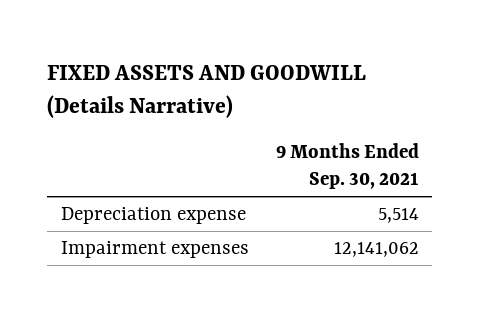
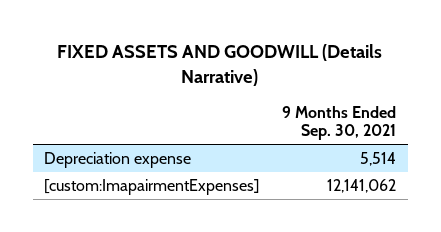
- Impairment expenses | 12,141,062
+ [custom:ImapairmentExpenses] | 12,141,062

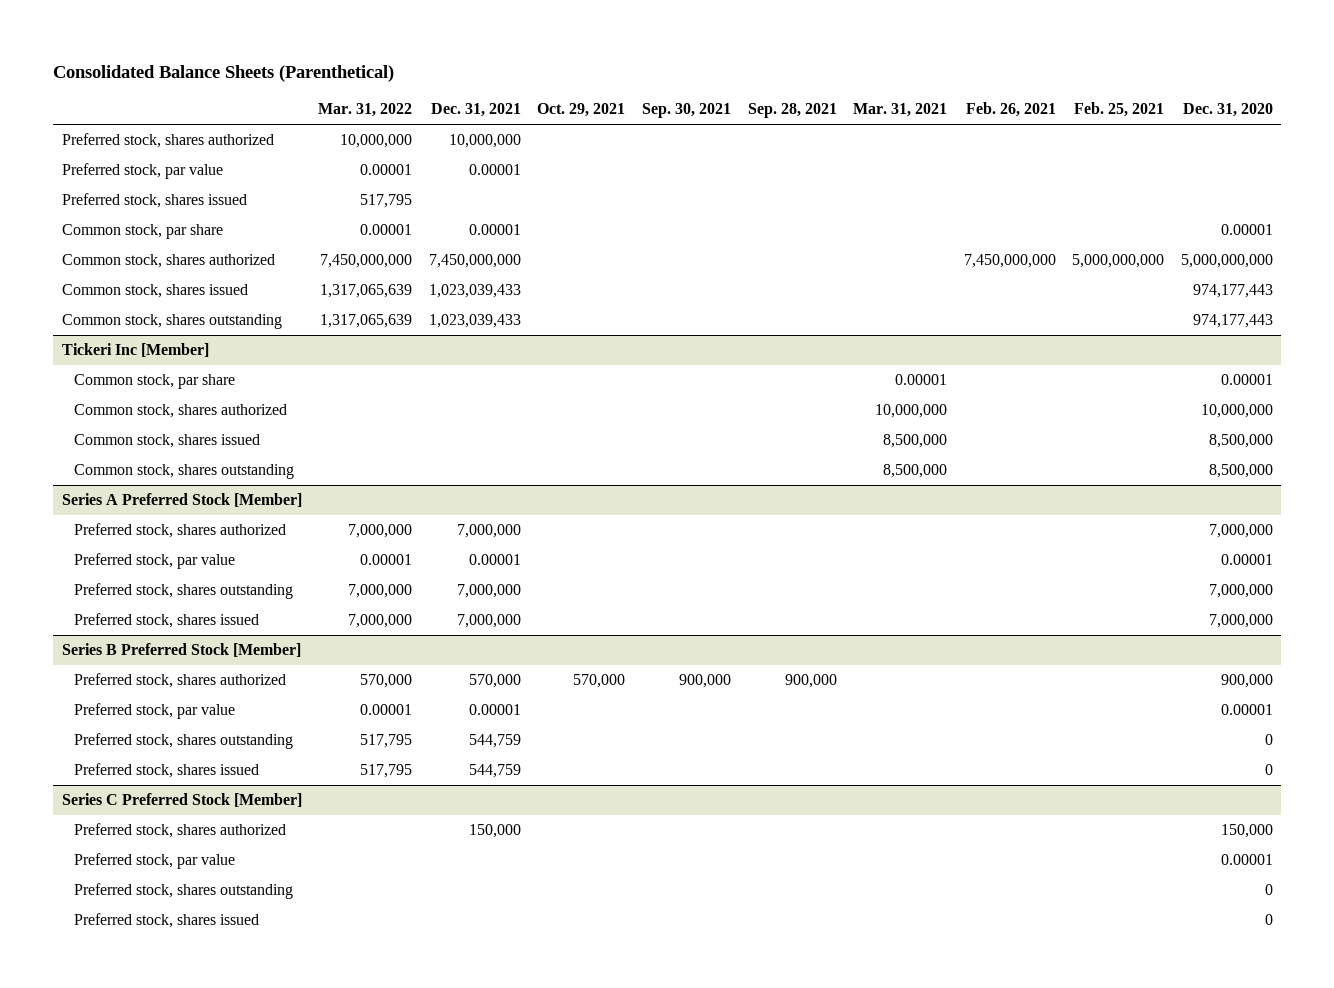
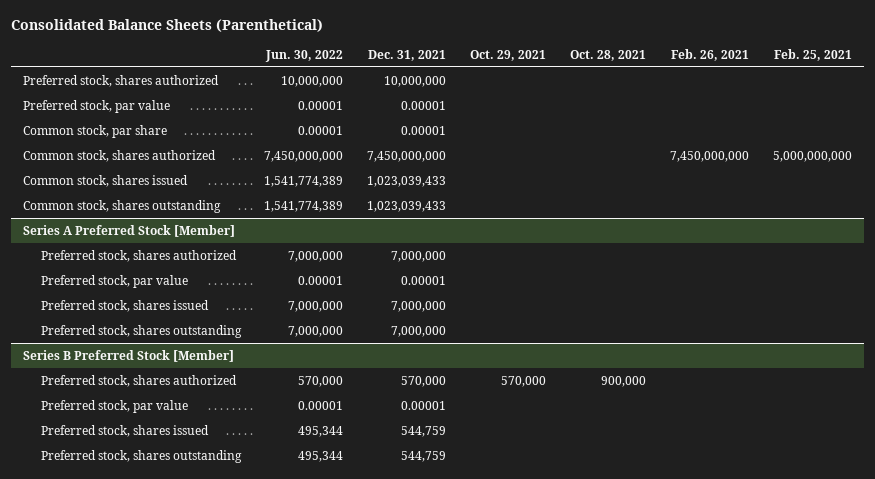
- | Mar. 31, 2022 | Dec. 31, 2021 | Oct. 29, 2021 | Sep. 30, 2021 | Sep. 28, 2021 | Mar. 31, 2021 | Feb. 26, 2021 | Feb. 25, 2021 | Dec. 31, 2020
+ | Jun. 30, 2022 | Dec. 31, 2021 | Oct. 29, 2021 | Oct. 28, 2021 | Feb. 26, 2021 | Feb. 25, 2021
- Preferred stock, shares issued | 517,795 | | | | | | | |
- Tickeri Inc [Member]
- Common stock, par share | | | | | | 0.00001 | | | 0.00001
- Common stock, shares authorized | | | | | | 10,000,000 | | | 10,000,000
- Common stock, shares issued | | | | | | 8,500,000 | | | 8,500,000
- Common stock, shares outstanding | | | | | | 8,500,000 | | | 8,500,000
@ Series A Preferred Stock [Member]
moved down: Preferred stock, shares outstanding | 7,000,000 | 7,000,000 | | | |
- Series C Preferred Stock [Member]
- Preferred stock, shares authorized | | 150,000 | | | | | | | 150,000
- Preferred stock, par value | | | | | | | | | 0.00001
- Preferred stock, shares outstanding | | | | | | | | | 0
- Preferred stock, shares issued | | | | | | | | | 0
@ Series B Preferred Stock [Member]
moved down: Preferred stock, shares outstanding | 495,344 | 544,759 | | | |

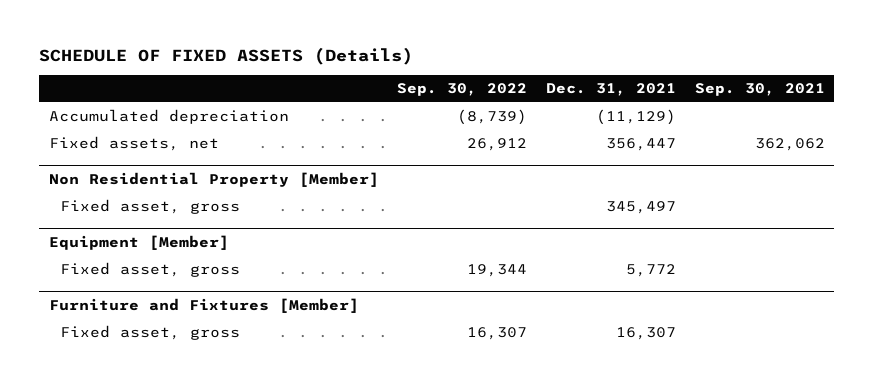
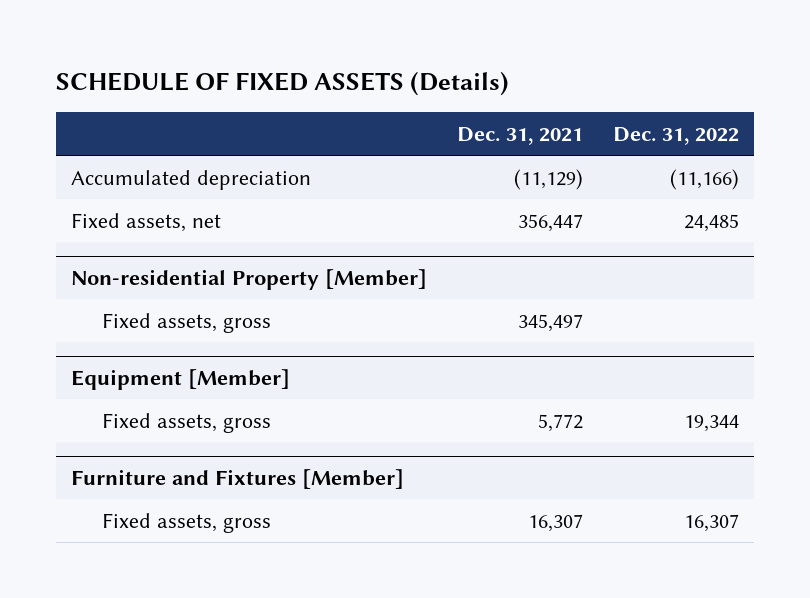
- | Sep. 30, 2022 | Dec. 31, 2021 | Sep. 30, 2021
+ | Dec. 31, 2021 | Dec. 31, 2022
- Non Residential Property [Member]
- Fixed asset, gross | | 345,497 |
+ Non-residential Property [Member]
+ Fixed assets, gross | 345,497 |
@ Equipment [Member]
- Fixed asset, gross | 19,344 | 5,772 |
+ Fixed assets, gross | 5,772 | 19,344
@ Furniture and Fixtures [Member]
- Fixed asset, gross | 16,307 | 16,307 |
+ Fixed assets, gross | 16,307 | 16,307

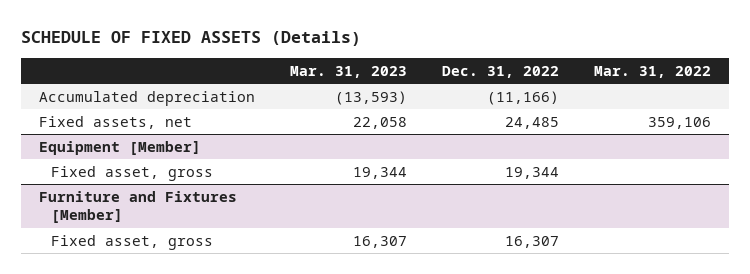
- | Dec. 31, 2021 | Dec. 31, 2022
+ | Mar. 31, 2023 | Dec. 31, 2022 | Mar. 31, 2022
- Non-residential Property [Member]
- Fixed assets, gross | 345,497 |
@ Equipment [Member]
- Fixed assets, gross | 5,772 | 19,344
+ Fixed asset, gross | 19,344 | 19,344 |
@ Furniture and Fixtures [Member]
- Fixed assets, gross | 16,307 | 16,307
+ Fixed asset, gross | 16,307 | 16,307 |

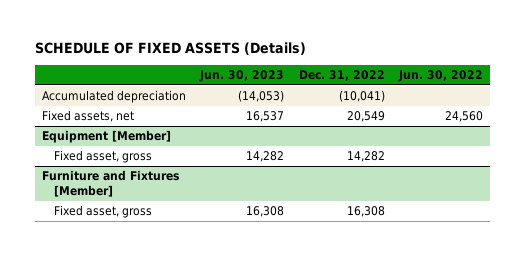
- | Mar. 31, 2023 | Dec. 31, 2022 | Mar. 31, 2022
+ | Jun. 30, 2023 | Dec. 31, 2022 | Jun. 30, 2022
- Accumulated depreciation | (13,593) | (11,166) |
- Fixed assets, net | 22,058 | 24,485 | 359,106
+ Accumulated depreciation | (14,053) | (10,041) |
+ Fixed assets, net | 16,537 | 20,549 | 24,560
@ Equipment [Member]
- Fixed asset, gross | 19,344 | 19,344 |
+ Fixed asset, gross | 14,282 | 14,282 |
@ Furniture and Fixtures [Member]
- Fixed asset, gross | 16,307 | 16,307 |
+ Fixed asset, gross | 16,308 | 16,308 |

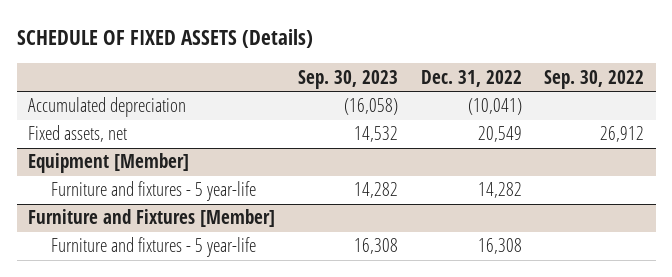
- | Jun. 30, 2023 | Dec. 31, 2022 | Jun. 30, 2022
+ | Sep. 30, 2023 | Dec. 31, 2022 | Sep. 30, 2022
@ Equipment [Member]
- Fixed asset, gross | 14,282 | 14,282 |
+ Furniture and fixtures - 5 year-life | 14,282 | 14,282 |
@ Furniture and Fixtures [Member]
- Fixed asset, gross | 16,308 | 16,308 |
+ Furniture and fixtures - 5 year-life | 16,308 | 16,308 |

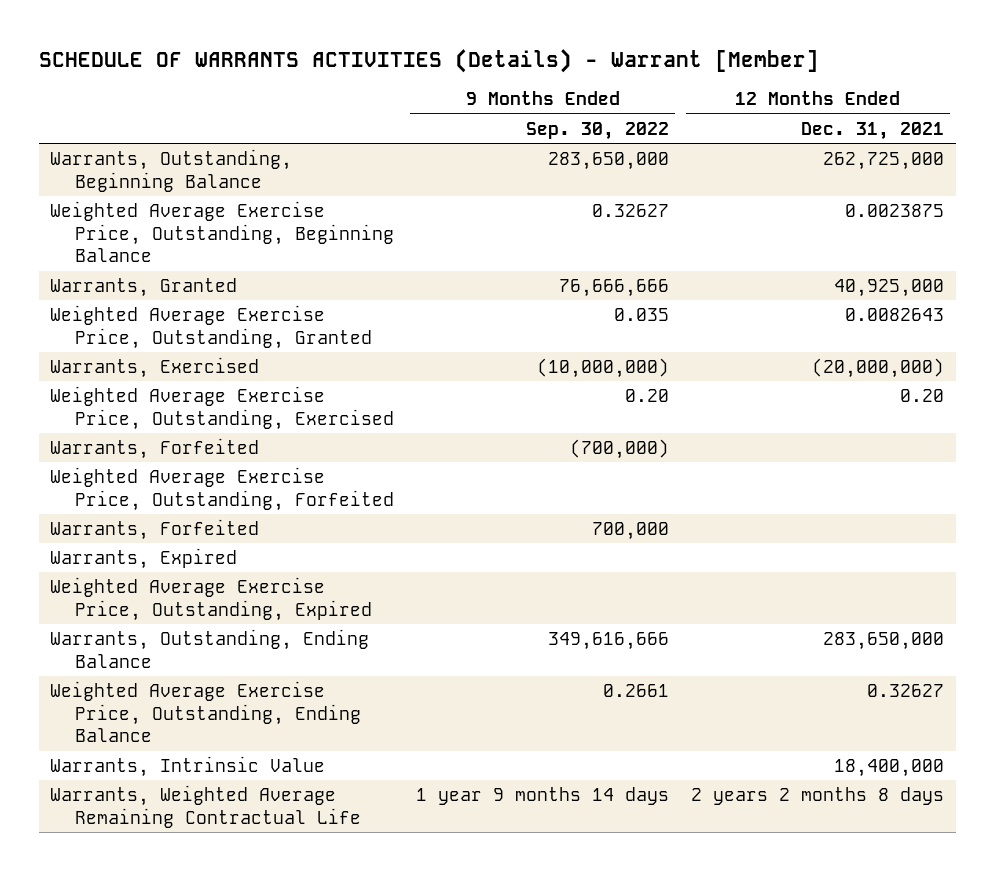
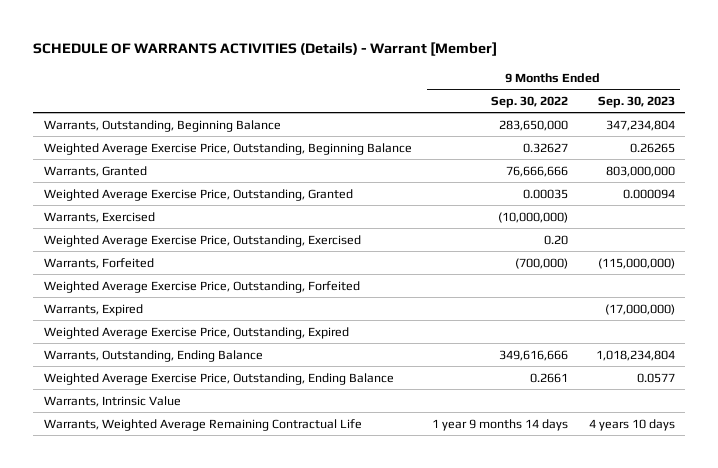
- | 9 Months Ended Sep. 30, 2022 | 12 Months Ended Dec. 31, 2021
+ | 9 Months Ended Sep. 30, 2022 | 9 Months Ended Sep. 30, 2023
- Weighted Average Exercise Price, Outstanding, Granted | 0.035 | 0.0082643
+ Weighted Average Exercise Price, Outstanding, Granted | 0.00035 | 0.000094
- Warrants, Forfeited | 700,000 |

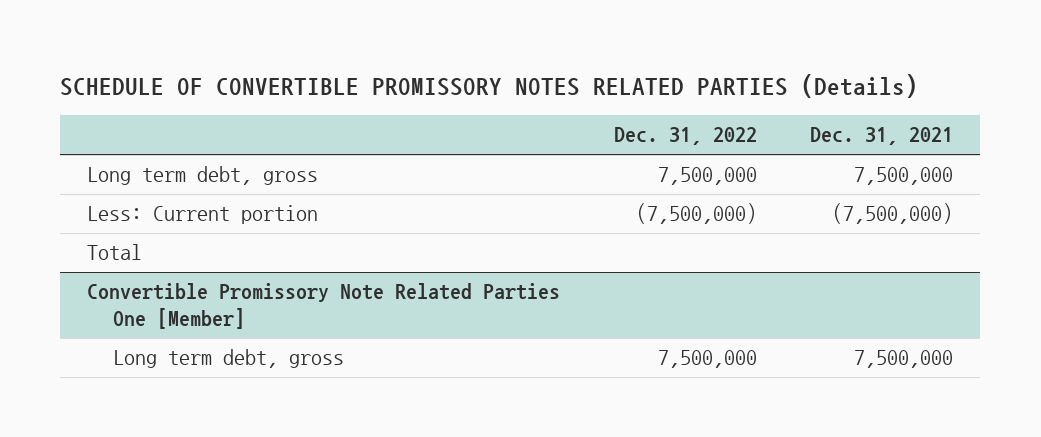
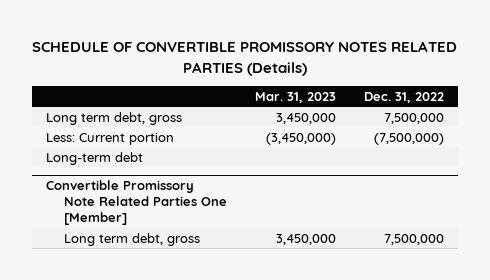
- | Dec. 31, 2022 | Dec. 31, 2021
+ | Mar. 31, 2023 | Dec. 31, 2022
- Total
+ Long-term debt

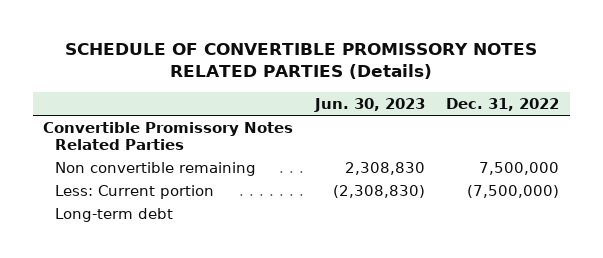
- | Mar. 31, 2023 | Dec. 31, 2022
+ | Jun. 30, 2023 | Dec. 31, 2022
- Long term debt, gross | 3,450,000 | 7,500,000
+ Convertible Promissory Notes Related Parties
+ Non convertible remaining | 2,308,830 | 7,500,000
- Convertible Promissory Note Related Parties One [Member]
- Long term debt, gross | 3,450,000 | 7,500,000

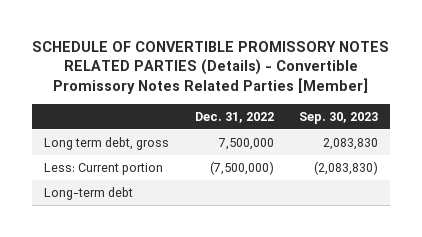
- SCHEDULE OF CONVERTIBLE PROMISSORY NOTES RELATED PARTIES (Details)
+ SCHEDULE OF CONVERTIBLE PROMISSORY NOTES RELATED PARTIES (Details) - Convertible Promissory Notes Related Parties [Member]
- | Jun. 30, 2023 | Dec. 31, 2022
+ | Dec. 31, 2022 | Sep. 30, 2023
- Convertible Promissory Notes Related Parties
- Non convertible remaining | 2,308,830 | 7,500,000
+ Long term debt, gross | 7,500,000 | 2,083,830

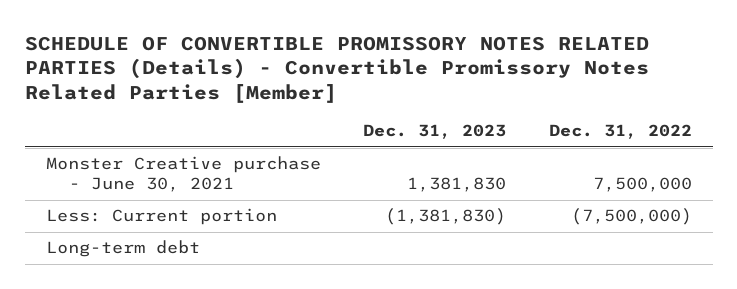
- | Dec. 31, 2022 | Sep. 30, 2023
+ | Dec. 31, 2023 | Dec. 31, 2022
- Long term debt, gross | 7,500,000 | 2,083,830
+ Monster Creative purchase - June 30, 2021 | 1,381,830 | 7,500,000

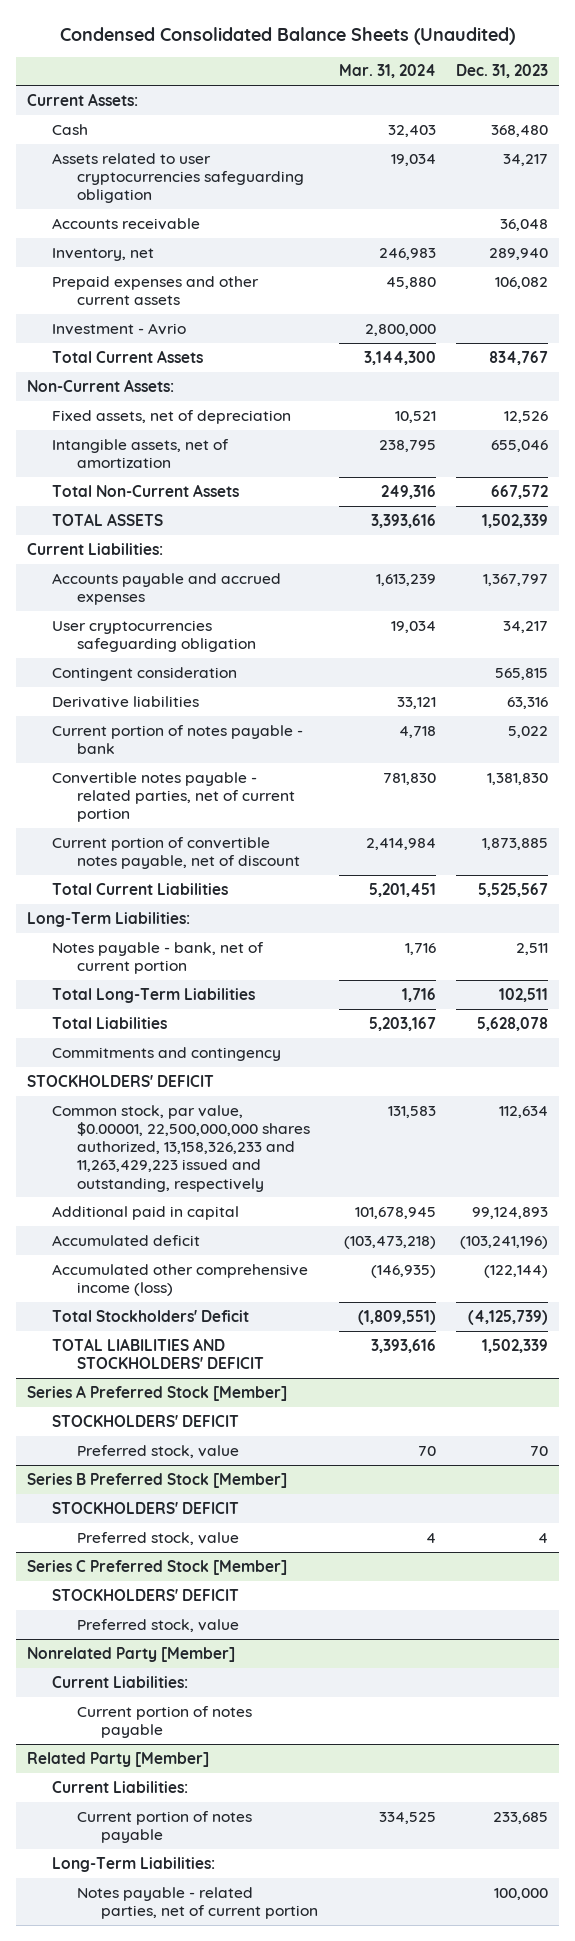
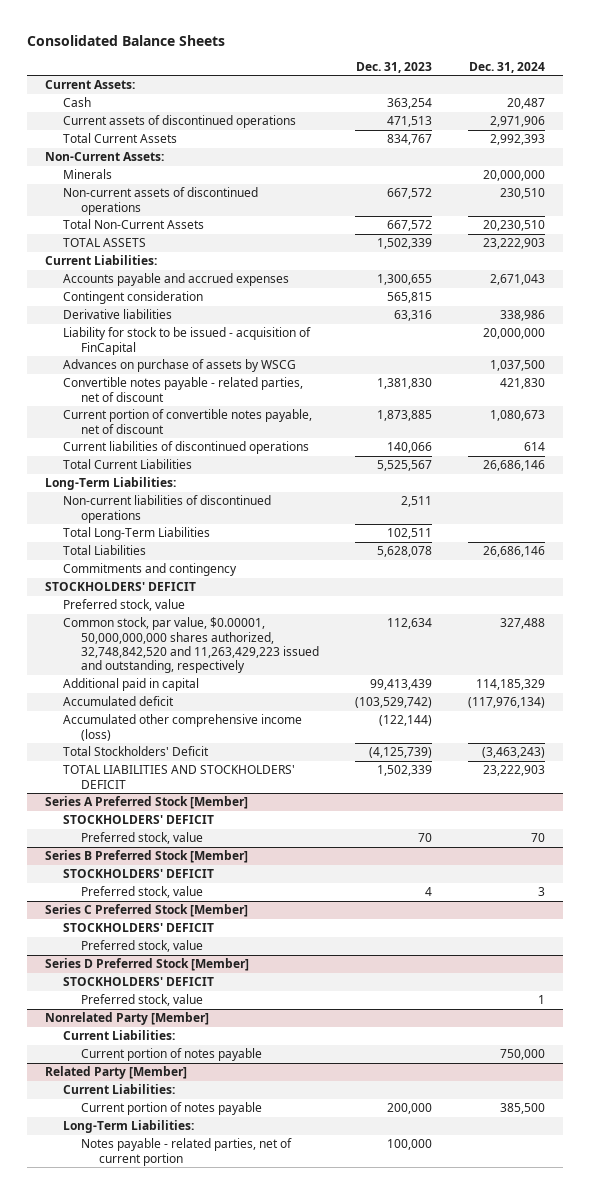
- Condensed Consolidated Balance Sheets (Unaudited)
+ Consolidated Balance Sheets
- | Mar. 31, 2024 | Dec. 31, 2023
+ | Dec. 31, 2023 | Dec. 31, 2024
- Cash | 32,403 | 368,480
- Assets related to user cryptocurrencies safeguarding obligation | 19,034 | 34,217
- Accounts receivable | | 36,048
- Inventory, net | 246,983 | 289,940
- Prepaid expenses and other current assets | 45,880 | 106,082
- Investment - Avrio | 2,800,000 |
+ Cash | 363,254 | 20,487
+ Current assets of discontinued operations | 471,513 | 2,971,906
- Fixed assets, net of depreciation | 10,521 | 12,526
- Intangible assets, net of amortization | 238,795 | 655,046
+ Minerals | | 20,000,000
+ Non-current assets of discontinued operations | 667,572 | 230,510
- Accounts payable and accrued expenses | 1,613,239 | 1,367,797
- User cryptocurrencies safeguarding obligation | 19,034 | 34,217
+ Accounts payable and accrued expenses | 1,300,655 | 2,671,043
- Current portion of notes payable - bank | 4,718 | 5,022
- Convertible notes payable - related parties, net of current portion | 781,830 | 1,381,830
+ Liability for stock to be issued - acquisition of FinCapital | | 20,000,000
+ Advances on purchase of assets by WSCG | | 1,037,500
+ Convertible notes payable - related parties, net of discount | 1,381,830 | 421,830
+ Current liabilities of discontinued operations | 140,066 | 614
- Notes payable - bank, net of current portion | 1,716 | 2,511
+ Non-current liabilities of discontinued operations | 2,511 |
- Common stock, par value, $0.00001, 22,500,000,000 shares authorized, 13,158,326,233 and 11,263,429,223 issued and outstanding, respectively | 131,583 | 112,634
- Additional paid in capital | 101,678,945 | 99,124,893
- Accumulated deficit | (103,473,218) | (103,241,196)
+ Preferred stock, value
+ Common stock, par value, $0.00001, 50,000,000,000 shares authorized, 32,748,842,520 and 11,263,429,223 issued and outstanding, respectively | 112,634 | 327,488
+ Additional paid in capital | 99,413,439 | 114,185,329
+ Accumulated deficit | (103,529,742) | (117,976,134)
+ Series D Preferred Stock [Member]
+ STOCKHOLDERS' DEFICIT
+ Preferred stock, value | | 1
@ Related Party [Member]
- Current portion of notes payable | 334,525 | 233,685
+ Current portion of notes payable | 200,000 | 385,500

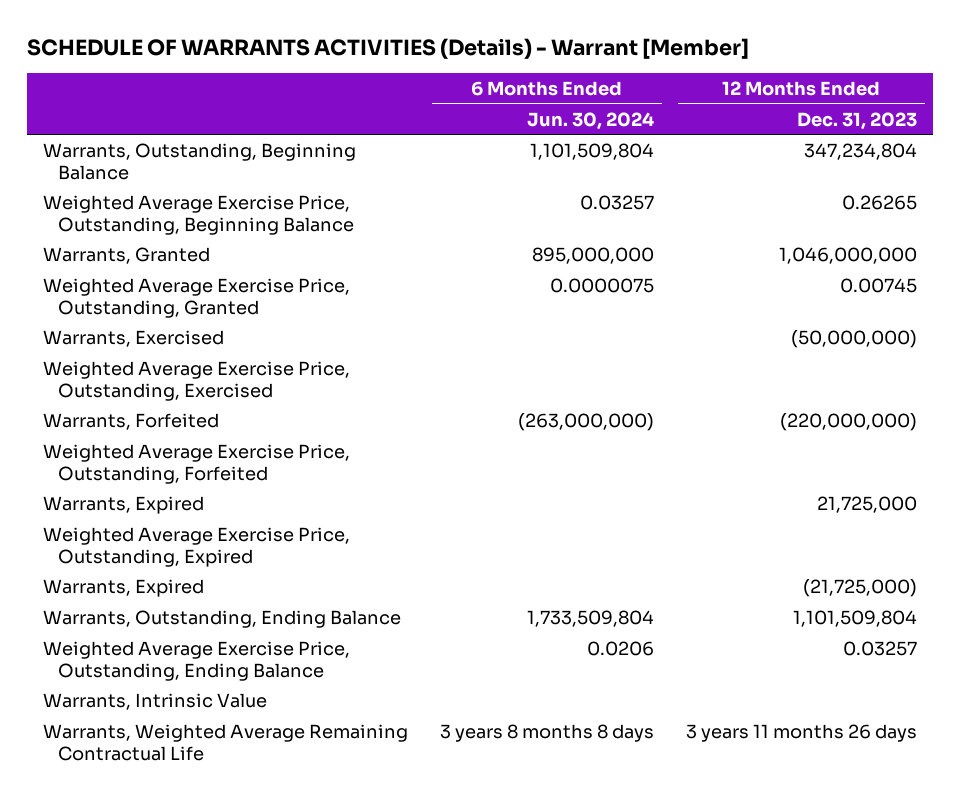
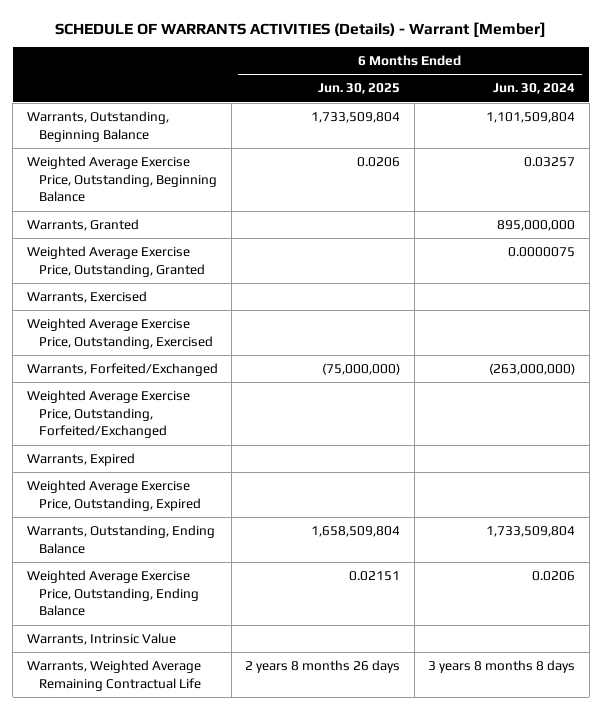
- | 6 Months Ended Jun. 30, 2024 | 12 Months Ended Dec. 31, 2023
+ | 6 Months Ended Jun. 30, 2025 | 6 Months Ended Jun. 30, 2024
- Warrants, Forfeited | (263,000,000) | (220,000,000)
- Weighted Average Exercise Price, Outstanding, Forfeited
+ Warrants, Forfeited/Exchanged | (75,000,000) | (263,000,000)
+ Weighted Average Exercise Price, Outstanding, Forfeited/Exchanged
- Warrants, Expired | | (21,725,000)

